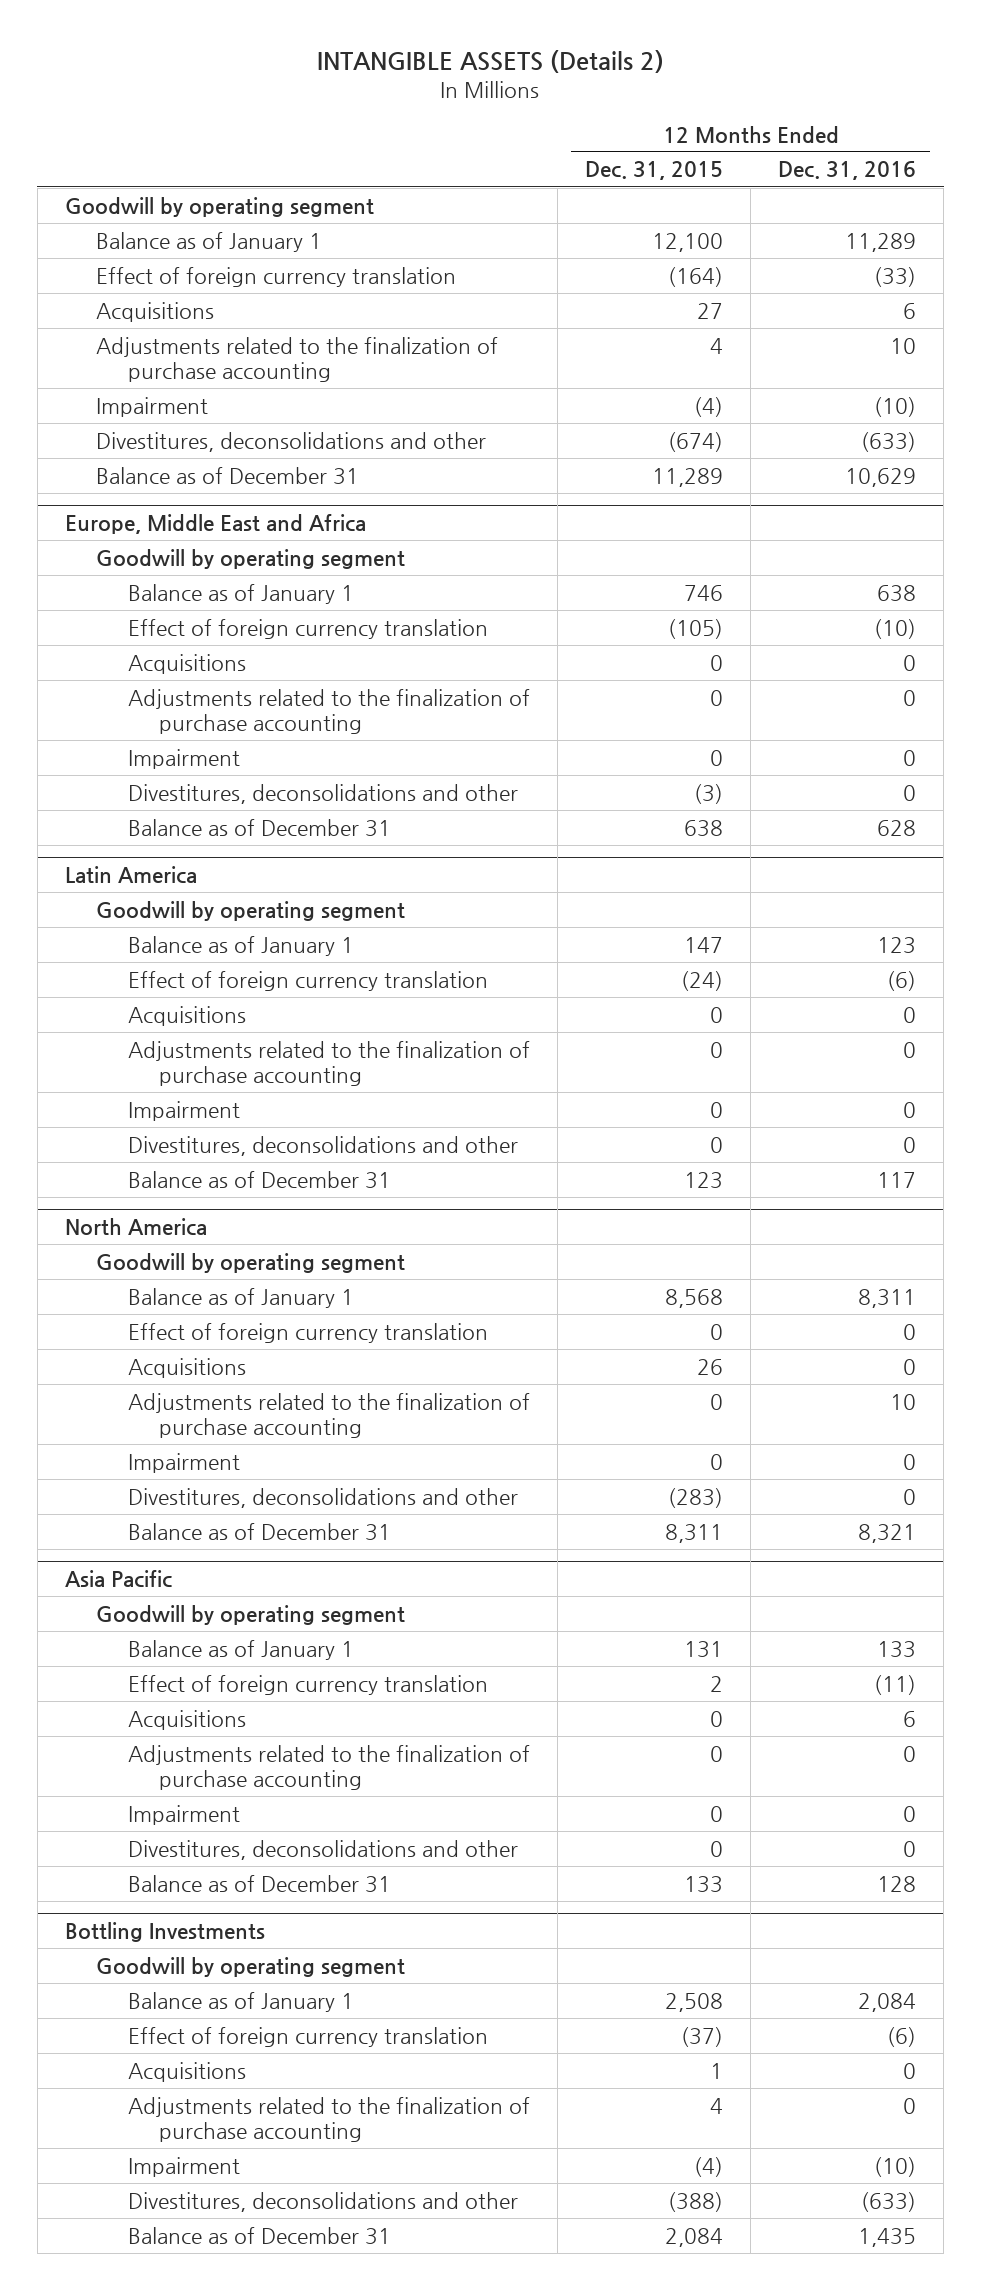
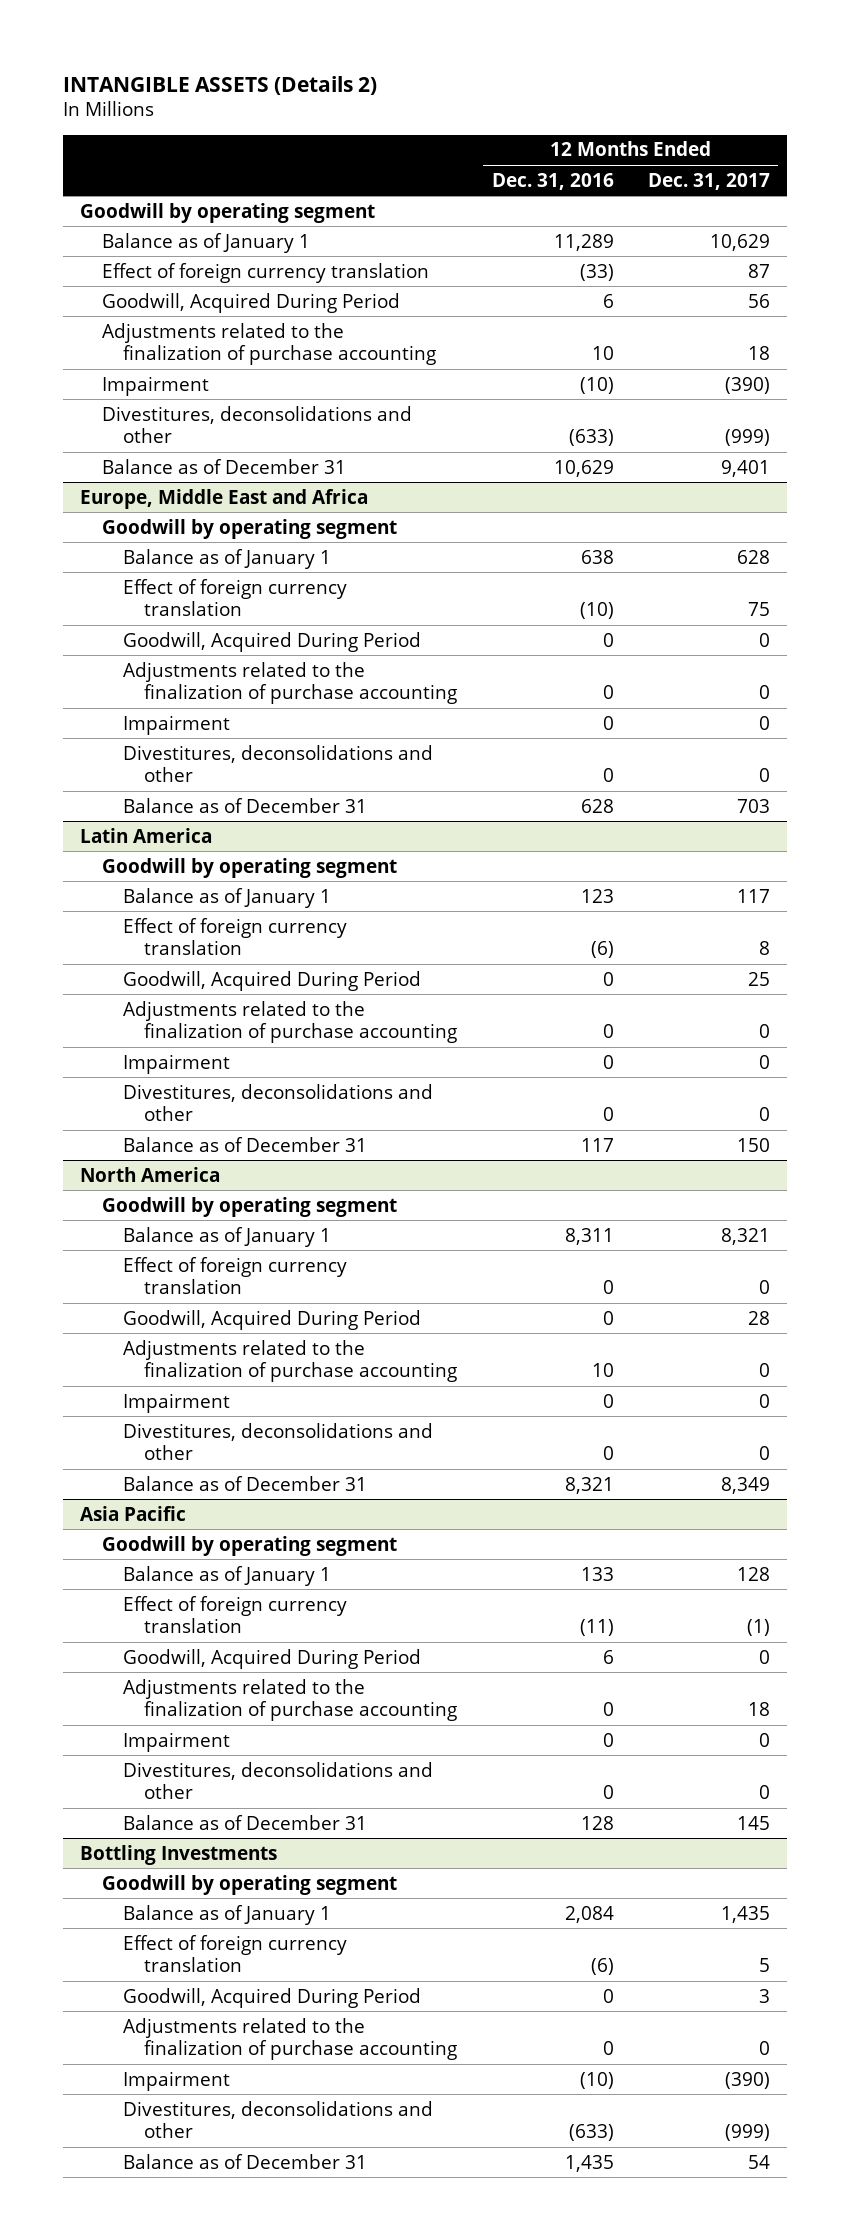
- | 12 Months Ended Dec. 31, 2015 | 12 Months Ended Dec. 31, 2016
+ | 12 Months Ended Dec. 31, 2016 | 12 Months Ended Dec. 31, 2017
- Acquisitions | 27 | 6
+ Goodwill, Acquired During Period | 6 | 56
@ Europe, Middle East and Africa
- Acquisitions | 0 | 0
+ Goodwill, Acquired During Period | 0 | 0
@ Latin America
- Acquisitions | 0 | 0
+ Goodwill, Acquired During Period | 0 | 25
@ North America
- Acquisitions | 26 | 0
+ Goodwill, Acquired During Period | 0 | 28
@ Asia Pacific
- Acquisitions | 0 | 6
+ Goodwill, Acquired During Period | 6 | 0
@ Bottling Investments
- Acquisitions | 1 | 0
+ Goodwill, Acquired During Period | 0 | 3

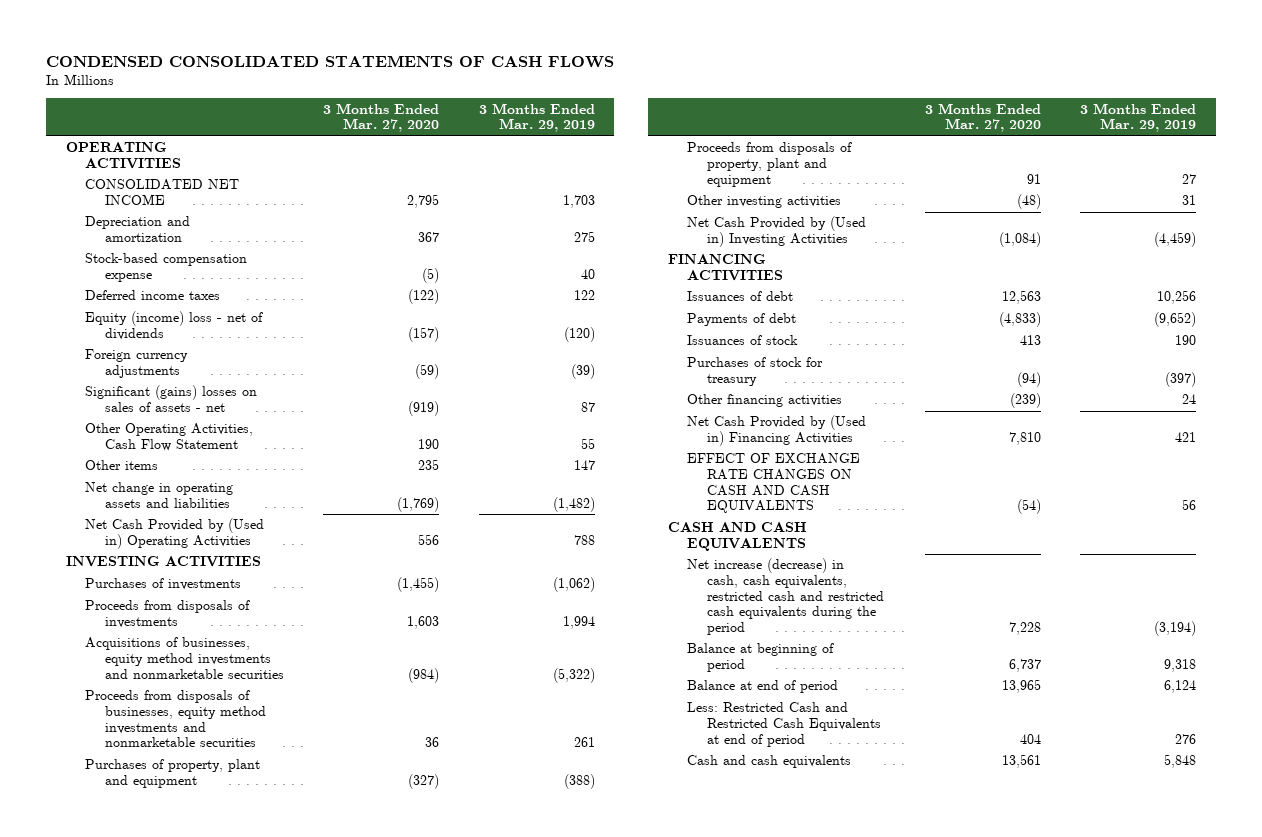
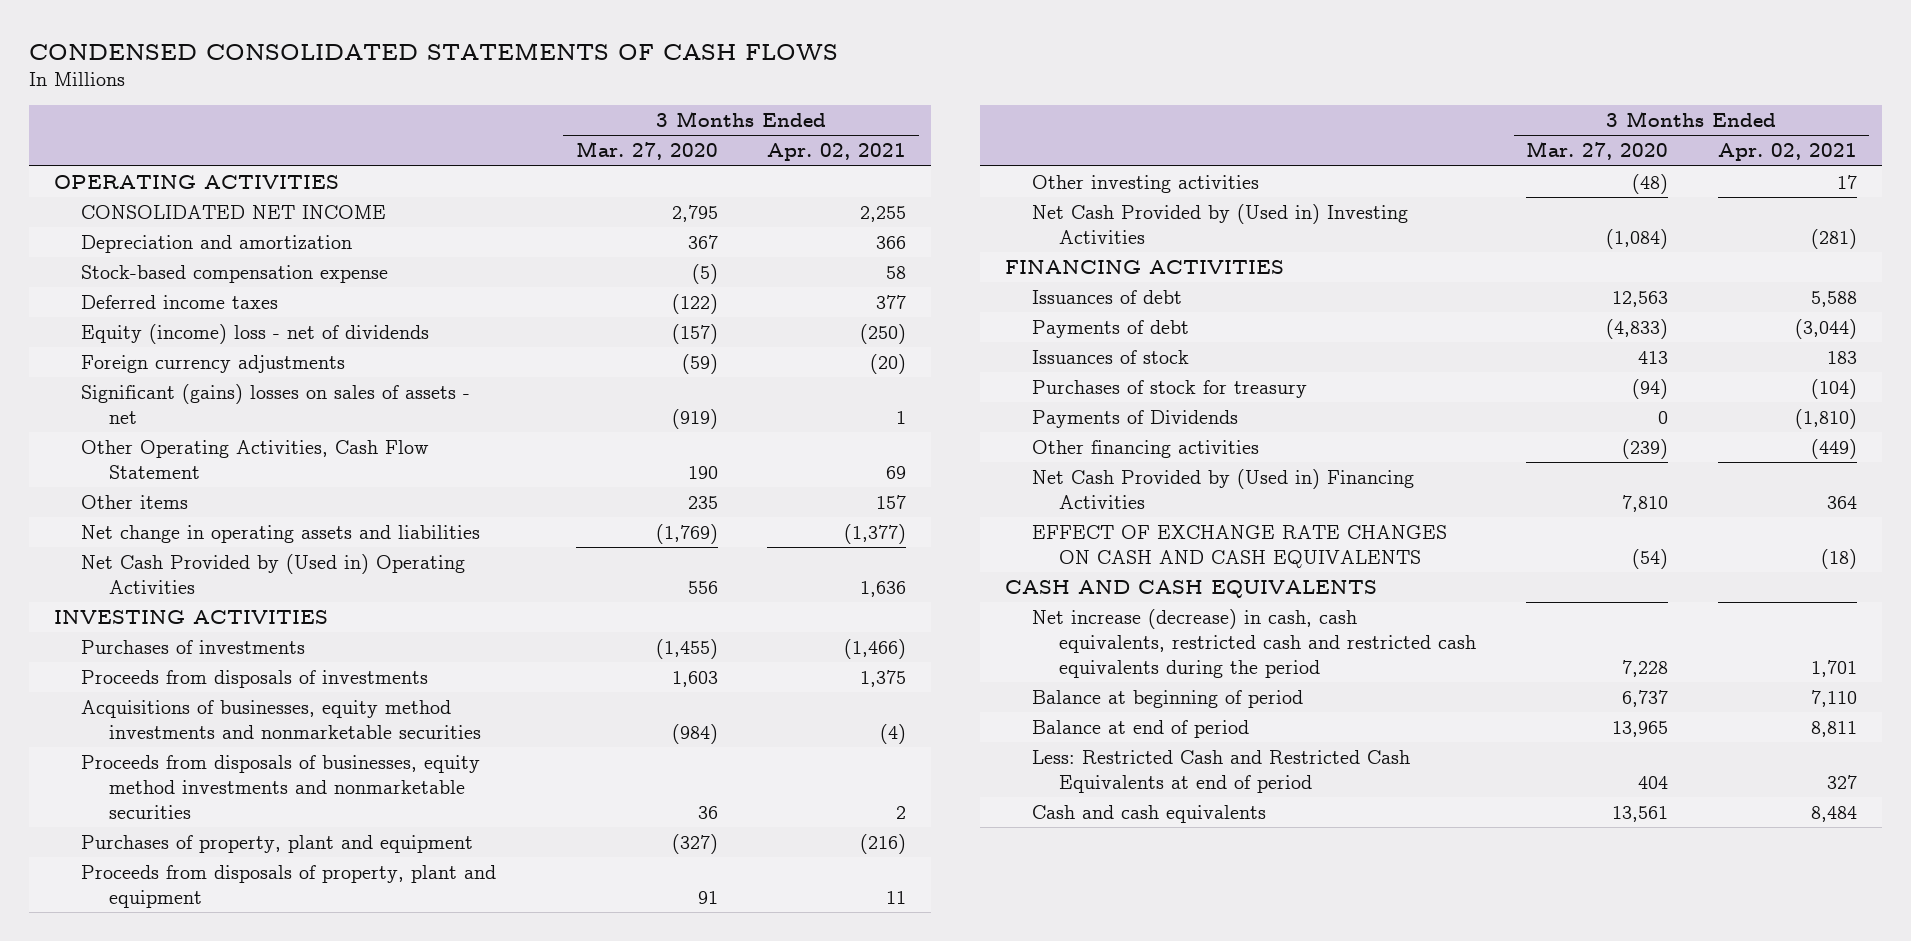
- | 3 Months Ended Mar. 27, 2020 | 3 Months Ended Mar. 29, 2019
+ | 3 Months Ended Mar. 27, 2020 | 3 Months Ended Apr. 02, 2021
+ Payments of Dividends | 0 | (1,810)

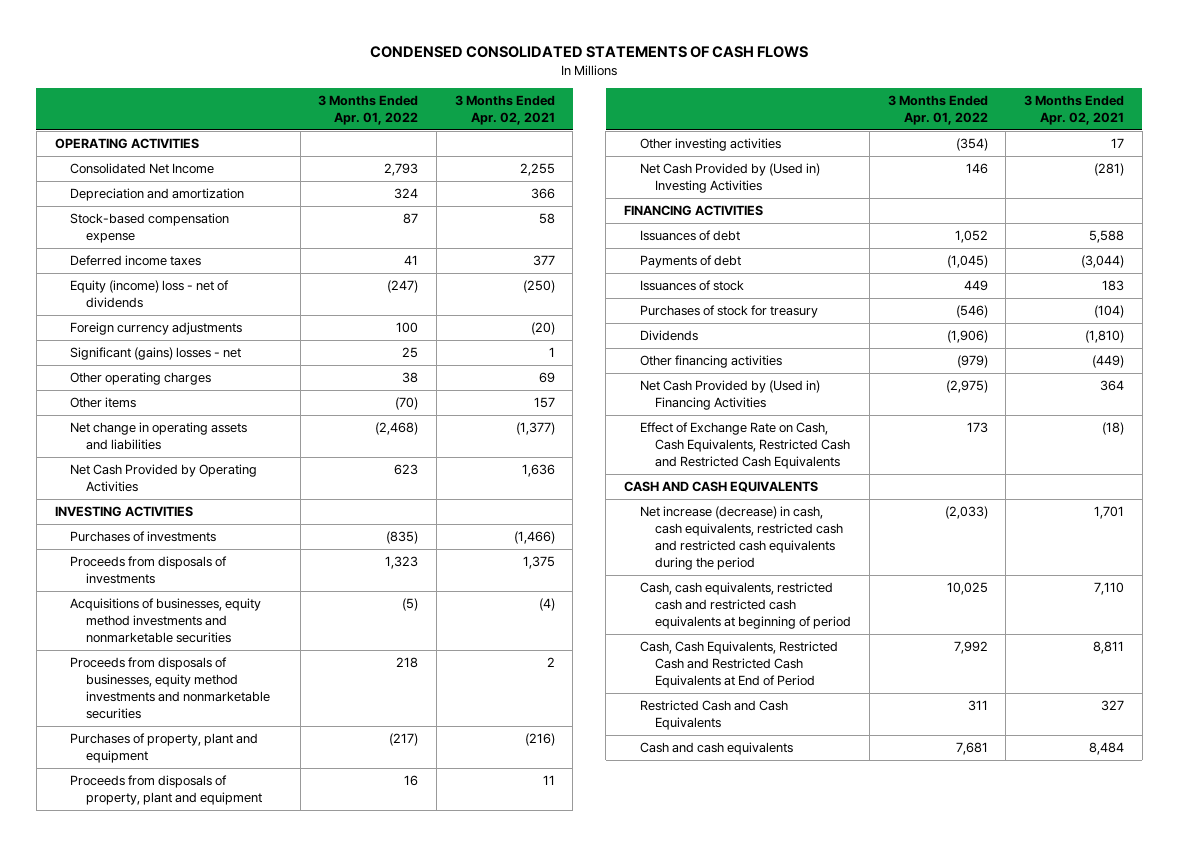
- | 3 Months Ended Mar. 27, 2020 | 3 Months Ended Apr. 02, 2021
+ | 3 Months Ended Apr. 01, 2022 | 3 Months Ended Apr. 02, 2021
- CONSOLIDATED NET INCOME | 2,795 | 2,255
+ Consolidated Net Income | 2,793 | 2,255
- Significant (gains) losses on sales of assets - net | (919) | 1
- Other Operating Activities, Cash Flow Statement | 190 | 69
+ Significant (gains) losses - net | 25 | 1
+ Other operating charges | 38 | 69
- Net Cash Provided by (Used in) Operating Activities | 556 | 1,636
+ Net Cash Provided by Operating Activities | 623 | 1,636
- Payments of Dividends | 0 | (1,810)
+ Dividends | (1,906) | (1,810)
- EFFECT OF EXCHANGE RATE CHANGES ON CASH AND CASH EQUIVALENTS | (54) | (18)
+ Effect of Exchange Rate on Cash, Cash Equivalents, Restricted Cash and Restricted Cash Equivalents | 173 | (18)
- Balance at beginning of period | 6,737 | 7,110
- Balance at end of period | 13,965 | 8,811
- Less: Restricted Cash and Restricted Cash Equivalents at end of period | 404 | 327
+ Cash, cash equivalents, restricted cash and restricted cash equivalents at beginning of period | 10,025 | 7,110
+ Cash, Cash Equivalents, Restricted Cash and Restricted Cash Equivalents at End of Period | 7,992 | 8,811
+ Restricted Cash and Cash Equivalents | 311 | 327

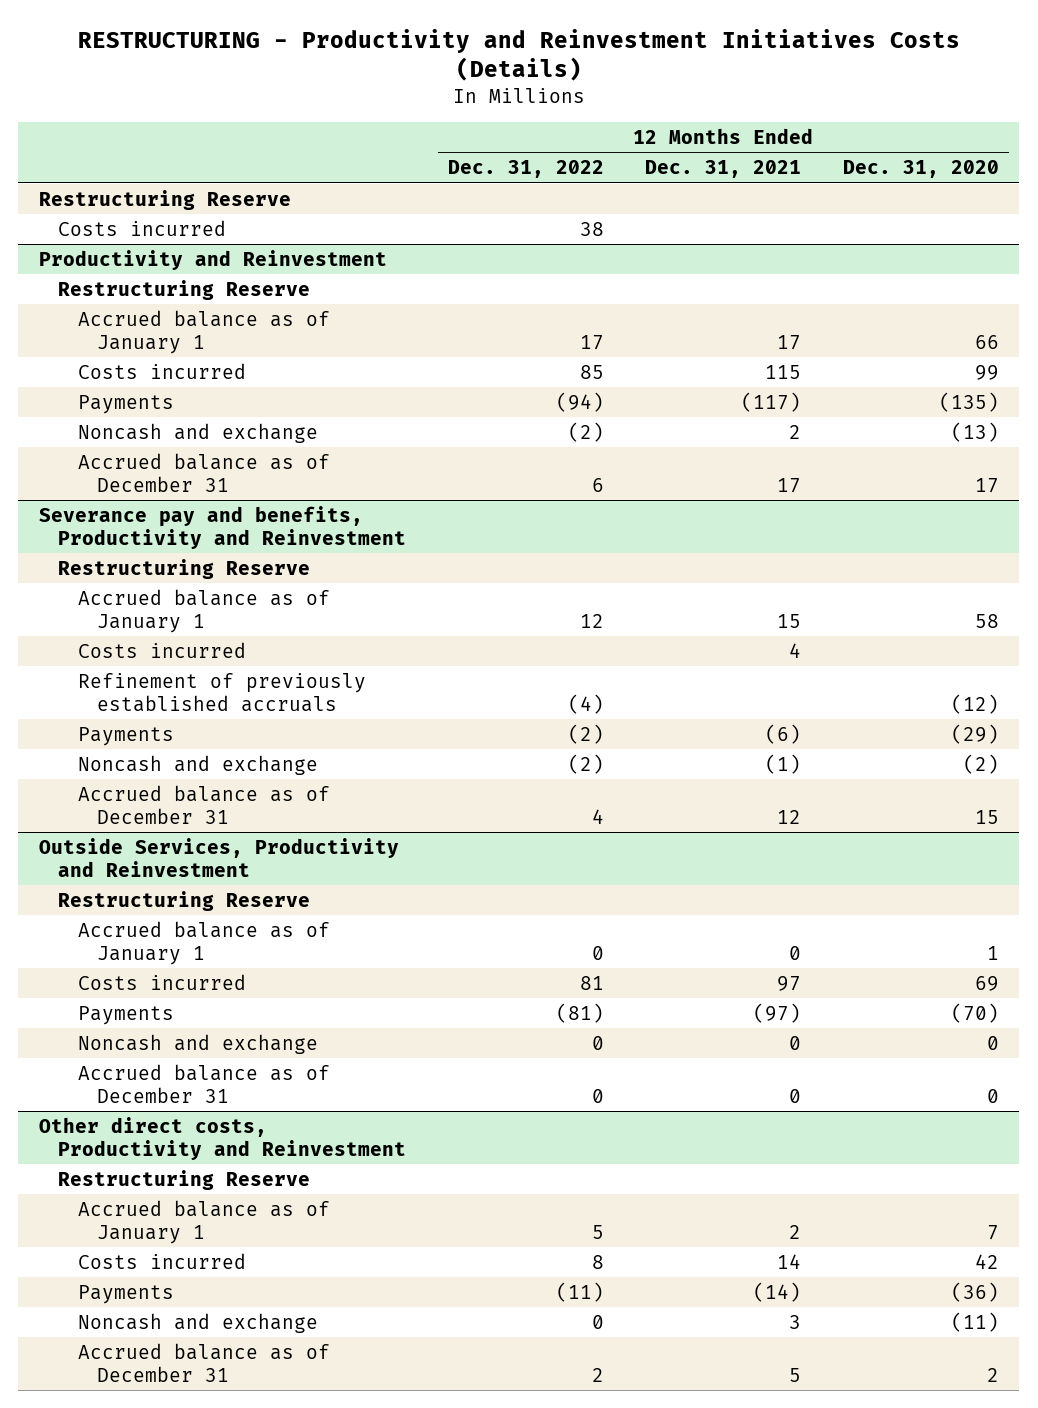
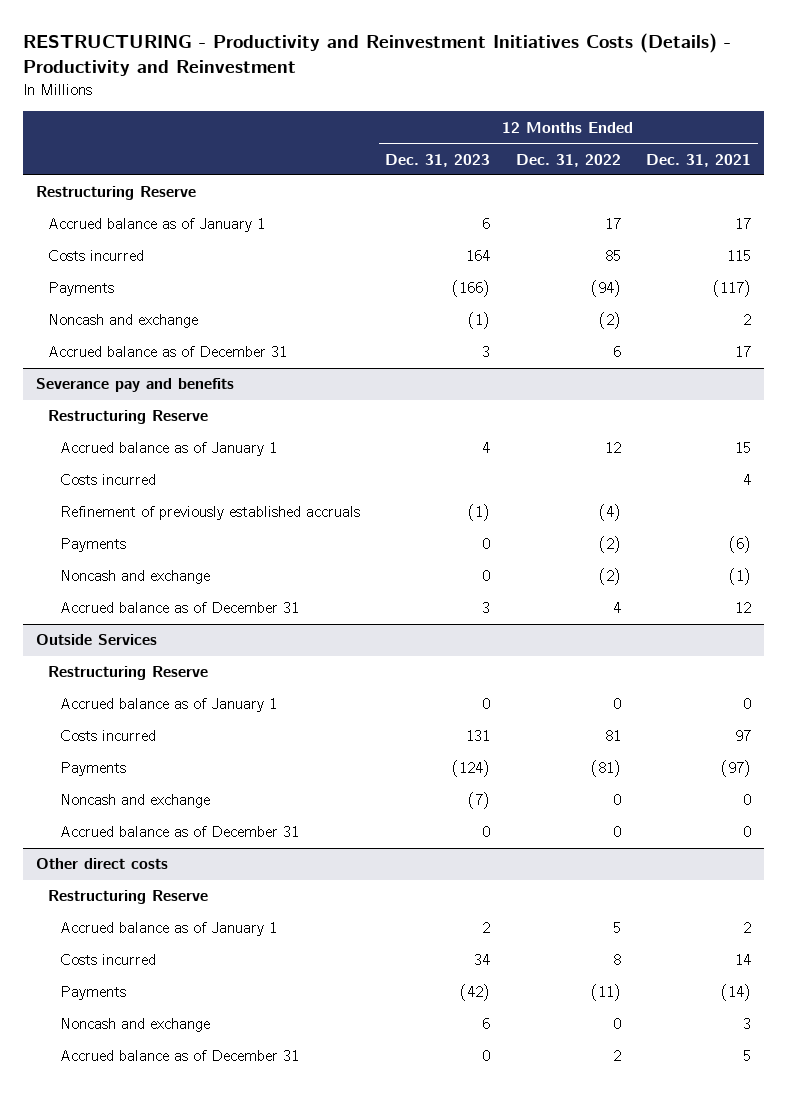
- RESTRUCTURING - Productivity and Reinvestment Initiatives Costs (Details)
+ RESTRUCTURING - Productivity and Reinvestment Initiatives Costs (Details) - Productivity and Reinvestment
- | 12 Months Ended Dec. 31, 2022 | 12 Months Ended Dec. 31, 2021 | 12 Months Ended Dec. 31, 2020
+ | 12 Months Ended Dec. 31, 2023 | 12 Months Ended Dec. 31, 2022 | 12 Months Ended Dec. 31, 2021
- Costs incurred | 38 | |
- Productivity and Reinvestment
- Restructuring Reserve
- Severance pay and benefits, Productivity and Reinvestment
+ Severance pay and benefits
- Outside Services, Productivity and Reinvestment
+ Outside Services
- Other direct costs, Productivity and Reinvestment
+ Other direct costs

